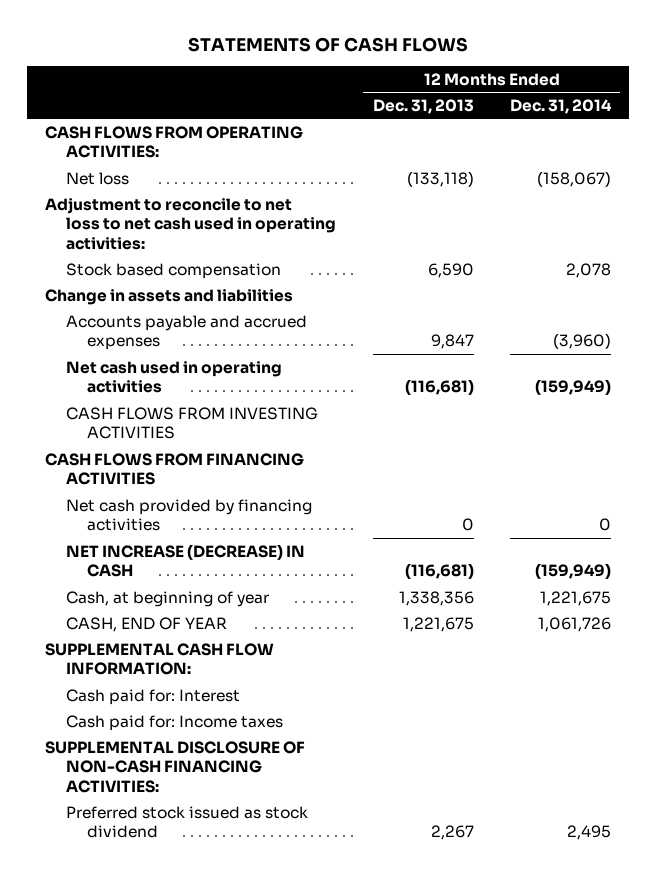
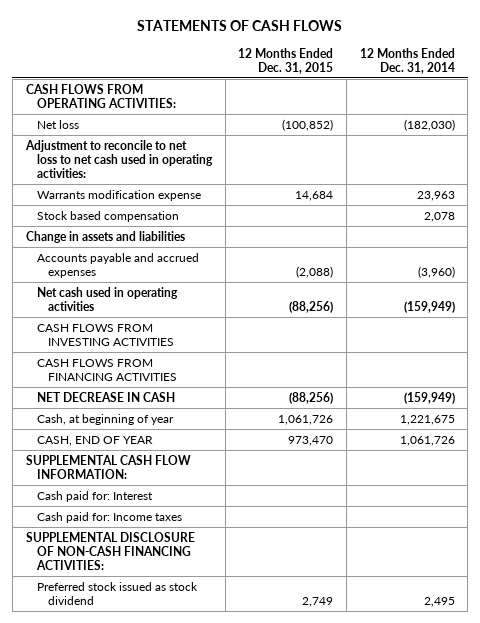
- | 12 Months Ended Dec. 31, 2013 | 12 Months Ended Dec. 31, 2014
+ | 12 Months Ended Dec. 31, 2015 | 12 Months Ended Dec. 31, 2014
- Net loss | (133,118) | (158,067)
+ Net loss | (100,852) | (182,030)
+ Warrants modification expense | 14,684 | 23,963
- Net cash provided by financing activities | 0 | 0
- NET INCREASE (DECREASE) IN CASH | (116,681) | (159,949)
+ NET DECREASE IN CASH | (88,256) | (159,949)

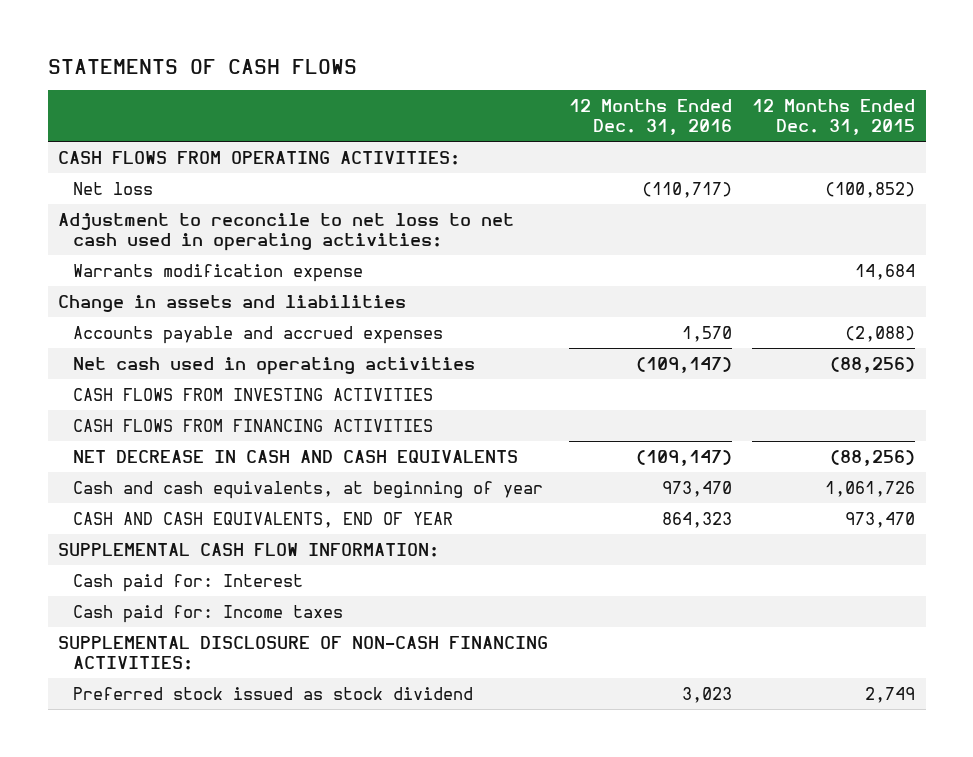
- | 12 Months Ended Dec. 31, 2015 | 12 Months Ended Dec. 31, 2014
+ | 12 Months Ended Dec. 31, 2016 | 12 Months Ended Dec. 31, 2015
- Stock based compensation | | 2,078
- NET DECREASE IN CASH | (88,256) | (159,949)
- Cash, at beginning of year | 1,061,726 | 1,221,675
- CASH, END OF YEAR | 973,470 | 1,061,726
+ NET DECREASE IN CASH AND CASH EQUIVALENTS | (109,147) | (88,256)
+ Cash and cash equivalents, at beginning of year | 973,470 | 1,061,726
+ CASH AND CASH EQUIVALENTS, END OF YEAR | 864,323 | 973,470

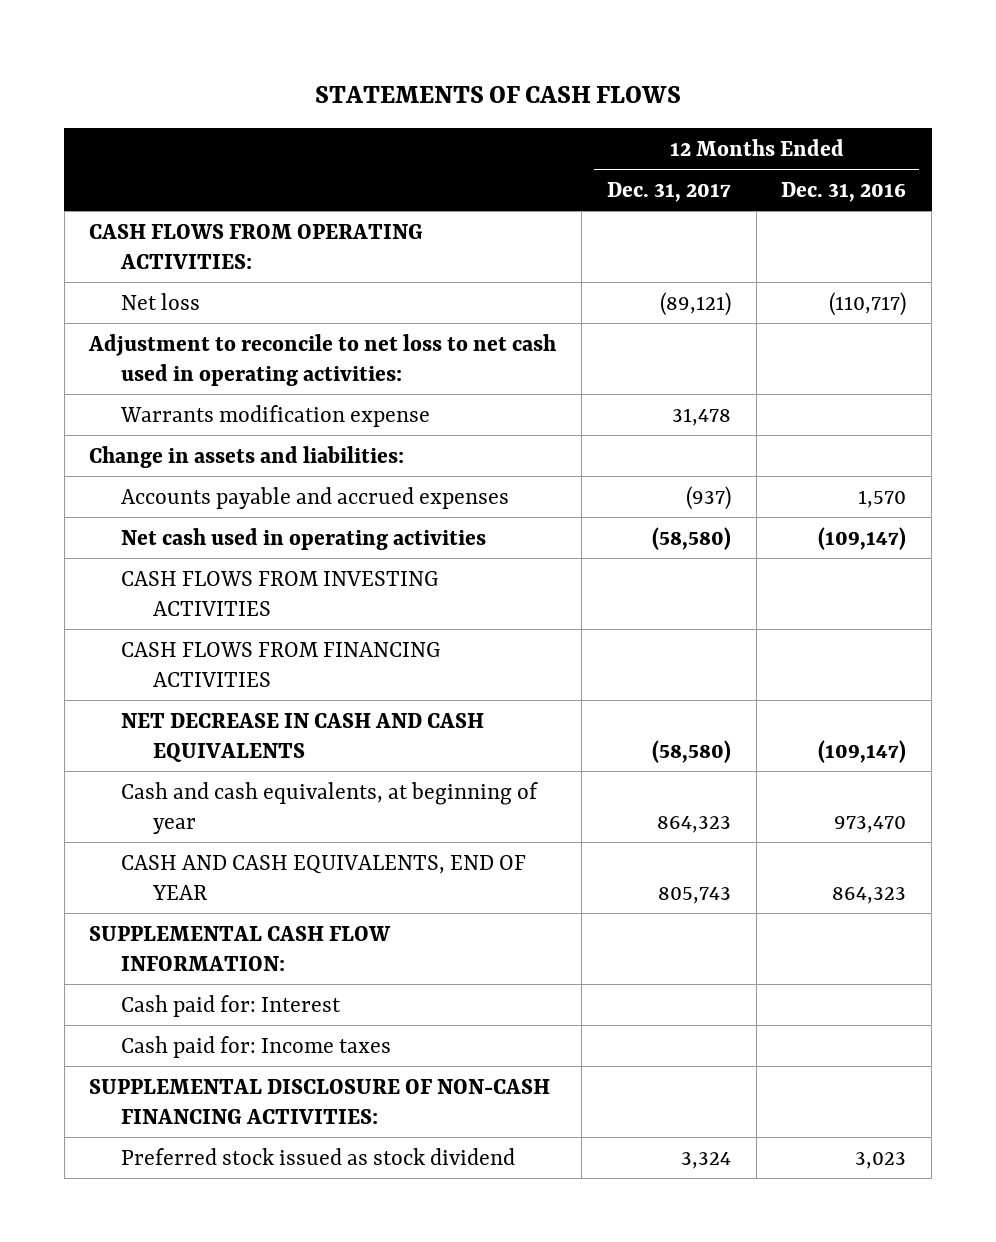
- | 12 Months Ended Dec. 31, 2016 | 12 Months Ended Dec. 31, 2015
+ | 12 Months Ended Dec. 31, 2017 | 12 Months Ended Dec. 31, 2016
- Change in assets and liabilities
+ Change in assets and liabilities:

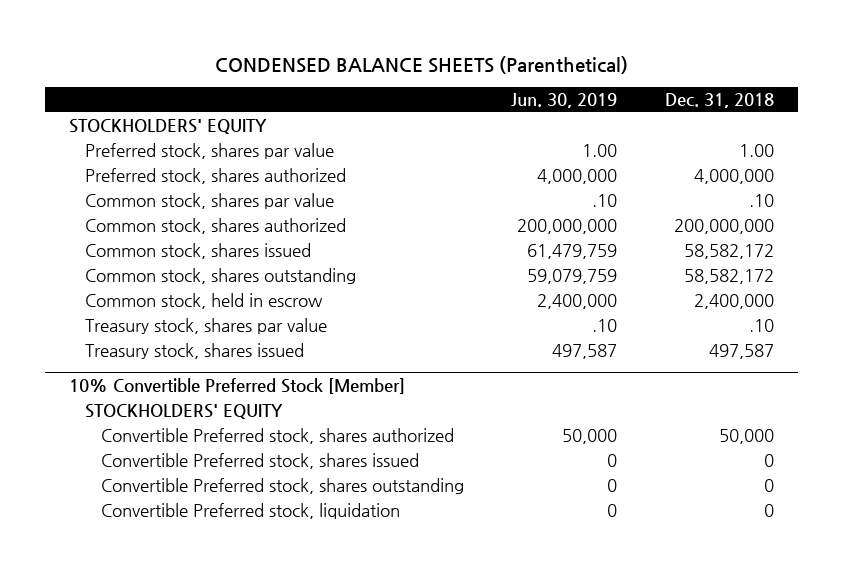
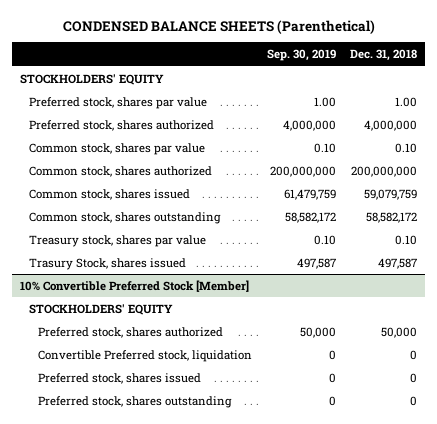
- | Jun. 30, 2019 | Dec. 31, 2018
+ | Sep. 30, 2019 | Dec. 31, 2018
- Common stock, shares par value | .10 | .10
+ Common stock, shares par value | 0.10 | 0.10
- Common stock, shares issued | 61,479,759 | 58,582,172
+ Common stock, shares issued | 61,479,759 | 59,079,759
- Common stock, held in escrow | 2,400,000 | 2,400,000
- Treasury stock, shares par value | .10 | .10
- Treasury stock, shares issued | 497,587 | 497,587
+ Treasury stock, shares par value | 0.10 | 0.10
+ Trasury Stock, shares issued | 497,587 | 497,587
@ 10% Convertible Preferred Stock [Member]
- Convertible Preferred stock, shares authorized | 50,000 | 50,000
- Convertible Preferred stock, shares issued | 0 | 0
- Convertible Preferred stock, shares outstanding | 0 | 0
+ Preferred stock, shares authorized | 50,000 | 50,000
+ Preferred stock, shares issued | 0 | 0
+ Preferred stock, shares outstanding | 0 | 0

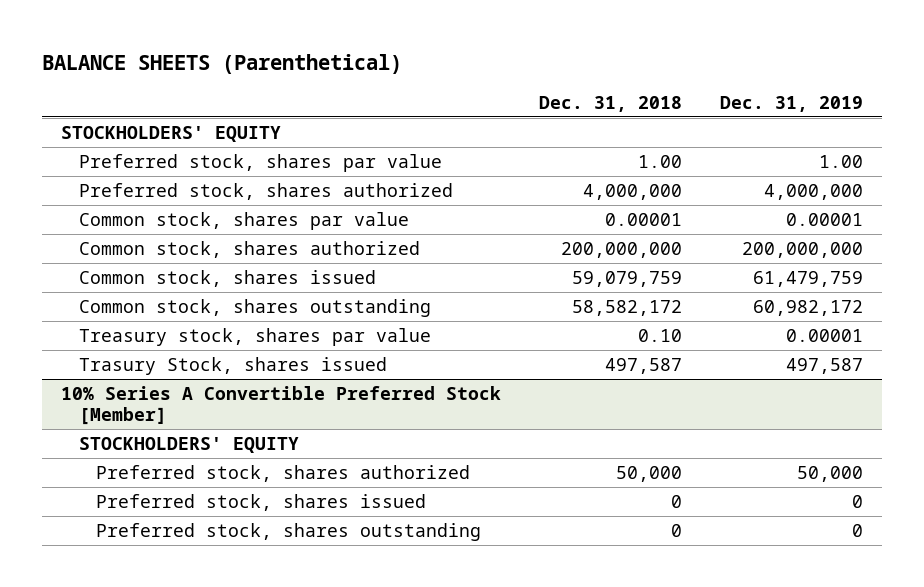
- CONDENSED BALANCE SHEETS (Parenthetical)
+ BALANCE SHEETS (Parenthetical)
- | Sep. 30, 2019 | Dec. 31, 2018
+ | Dec. 31, 2018 | Dec. 31, 2019
- Common stock, shares par value | 0.10 | 0.10
+ Common stock, shares par value | 0.00001 | 0.00001
- 10% Convertible Preferred Stock [Member]
+ 10% Series A Convertible Preferred Stock [Member]
- Convertible Preferred stock, liquidation | 0 | 0

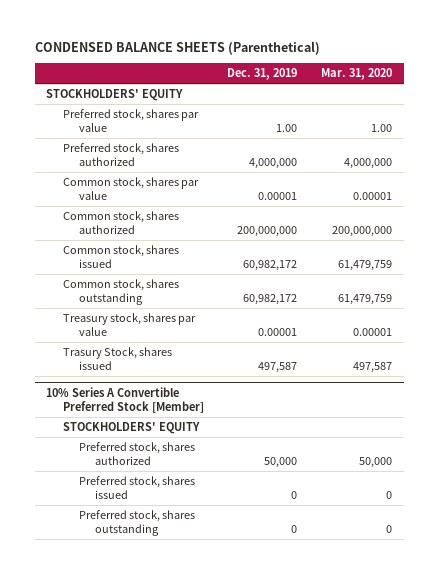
- BALANCE SHEETS (Parenthetical)
+ CONDENSED BALANCE SHEETS (Parenthetical)
- | Dec. 31, 2018 | Dec. 31, 2019
+ | Dec. 31, 2019 | Mar. 31, 2020
- Common stock, shares issued | 59,079,759 | 61,479,759
+ Common stock, shares issued | 60,982,172 | 61,479,759

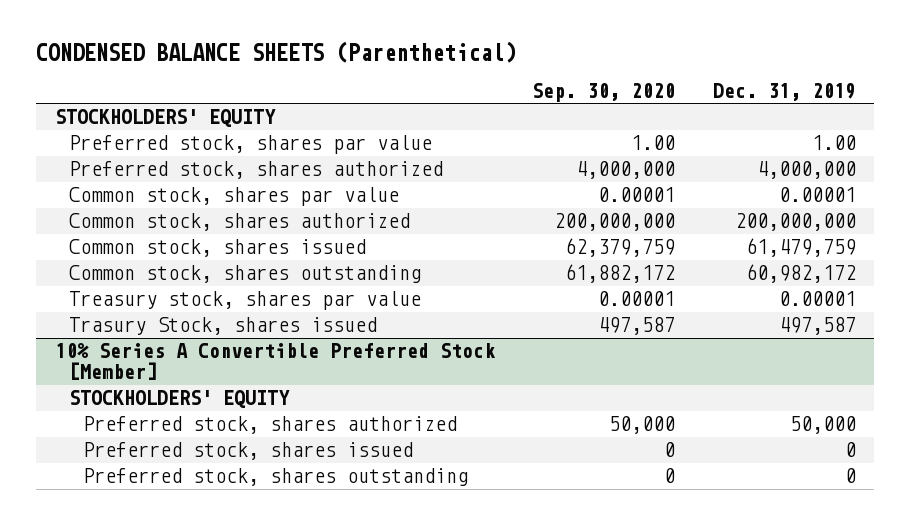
- | Dec. 31, 2019 | Mar. 31, 2020
+ | Sep. 30, 2020 | Dec. 31, 2019
- Common stock, shares issued | 60,982,172 | 61,479,759
+ Common stock, shares issued | 62,379,759 | 61,479,759

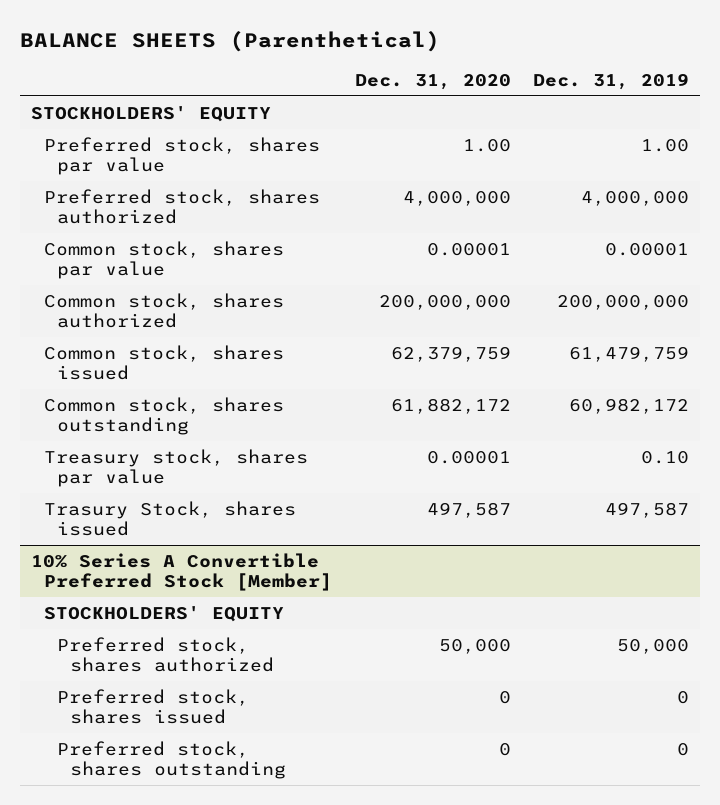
- CONDENSED BALANCE SHEETS (Parenthetical)
+ BALANCE SHEETS (Parenthetical)
- | Sep. 30, 2020 | Dec. 31, 2019
+ | Dec. 31, 2020 | Dec. 31, 2019
- Treasury stock, shares par value | 0.00001 | 0.00001
+ Treasury stock, shares par value | 0.00001 | 0.10

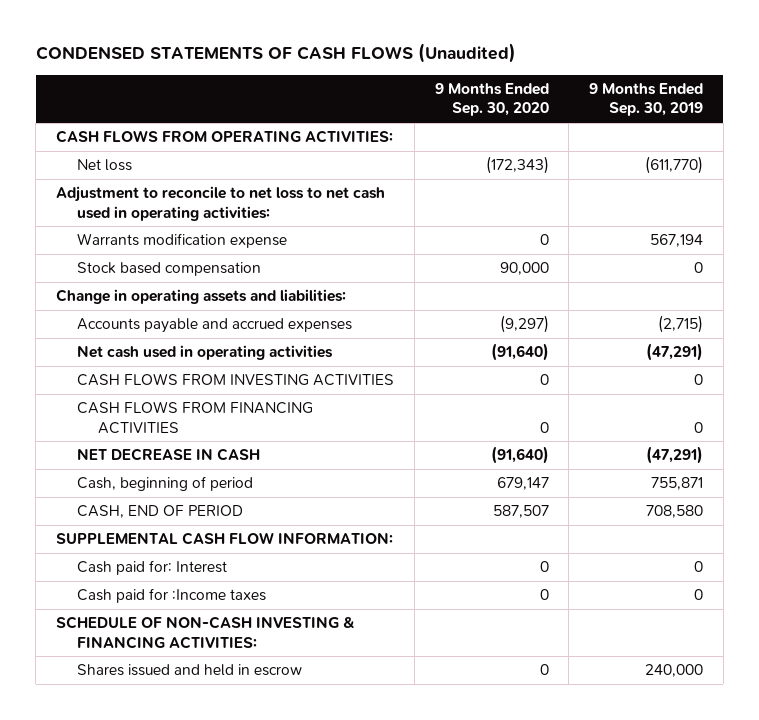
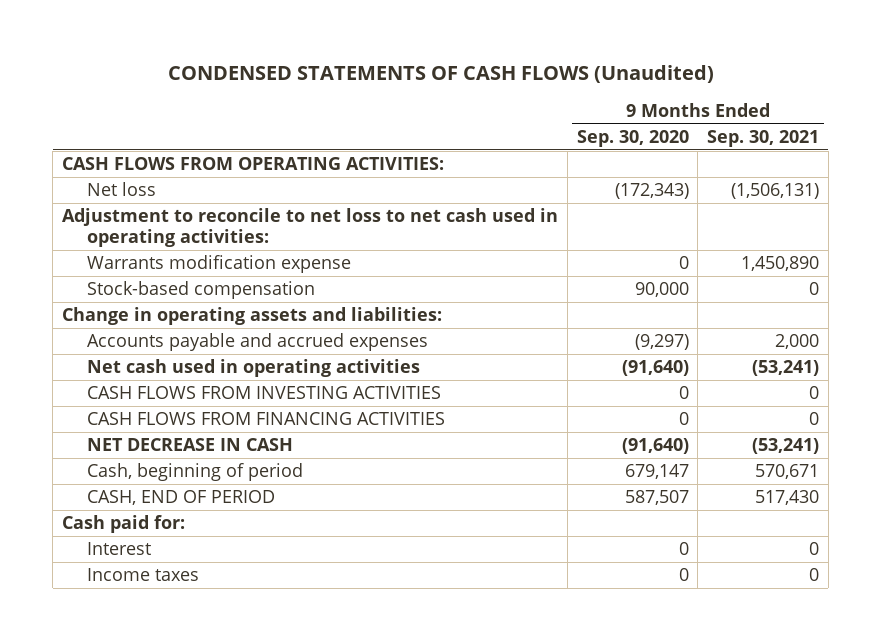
- | 9 Months Ended Sep. 30, 2020 | 9 Months Ended Sep. 30, 2019
+ | 9 Months Ended Sep. 30, 2020 | 9 Months Ended Sep. 30, 2021
- Stock based compensation | 90,000 | 0
+ Stock-based compensation | 90,000 | 0
- SUPPLEMENTAL CASH FLOW INFORMATION:
- Cash paid for: Interest | 0 | 0
- Cash paid for :Income taxes | 0 | 0
- SCHEDULE OF NON-CASH INVESTING & FINANCING ACTIVITIES:
- Shares issued and held in escrow | 0 | 240,000
+ Cash paid for:
+ Interest | 0 | 0
+ Income taxes | 0 | 0

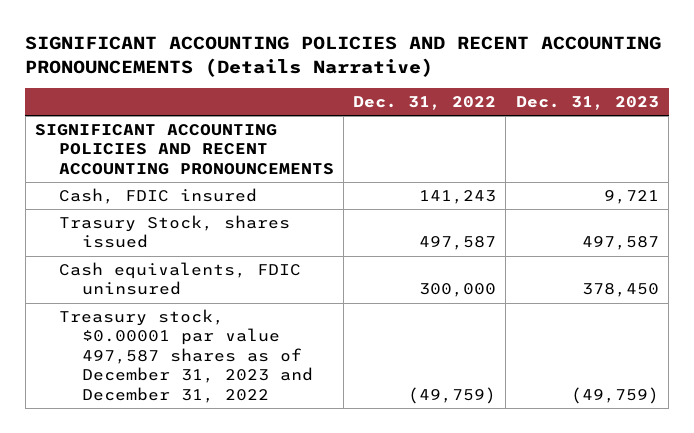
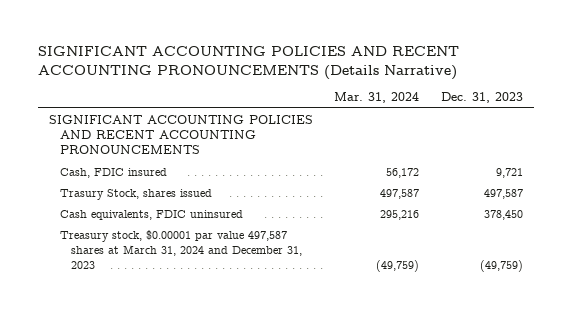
- | Dec. 31, 2022 | Dec. 31, 2023
+ | Mar. 31, 2024 | Dec. 31, 2023
- Treasury stock, $0.00001 par value 497,587 shares as of December 31, 2023 and December 31, 2022 | (49,759) | (49,759)
+ Treasury stock, $0.00001 par value 497,587 shares at March 31, 2024 and December 31, 2023 | (49,759) | (49,759)

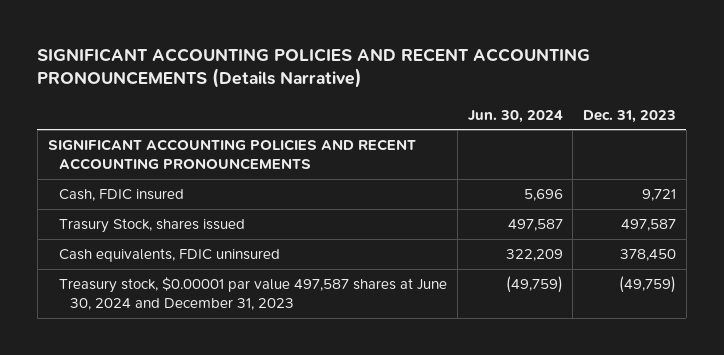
- | Mar. 31, 2024 | Dec. 31, 2023
+ | Jun. 30, 2024 | Dec. 31, 2023
- Treasury stock, $0.00001 par value 497,587 shares at March 31, 2024 and December 31, 2023 | (49,759) | (49,759)
+ Treasury stock, $0.00001 par value 497,587 shares at June 30, 2024 and December 31, 2023 | (49,759) | (49,759)

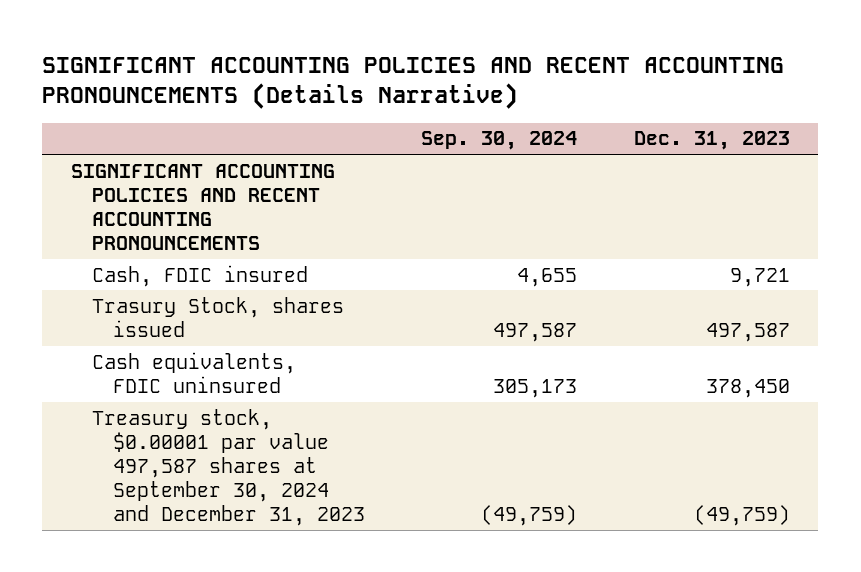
- | Jun. 30, 2024 | Dec. 31, 2023
+ | Sep. 30, 2024 | Dec. 31, 2023
- Treasury stock, $0.00001 par value 497,587 shares at June 30, 2024 and December 31, 2023 | (49,759) | (49,759)
+ Treasury stock, $0.00001 par value 497,587 shares at September 30, 2024 and December 31, 2023 | (49,759) | (49,759)

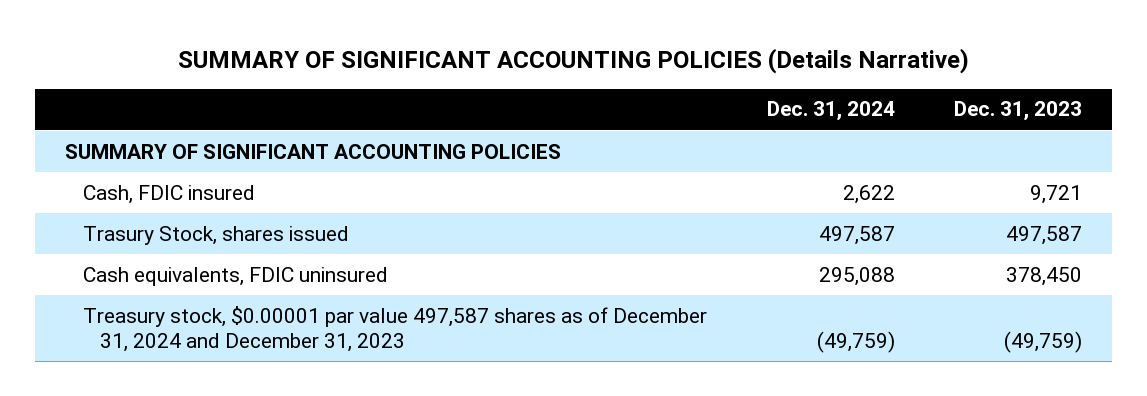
- SIGNIFICANT ACCOUNTING POLICIES AND RECENT ACCOUNTING PRONOUNCEMENTS (Details Narrative)
+ SUMMARY OF SIGNIFICANT ACCOUNTING POLICIES (Details Narrative)
- | Sep. 30, 2024 | Dec. 31, 2023
+ | Dec. 31, 2024 | Dec. 31, 2023
- SIGNIFICANT ACCOUNTING POLICIES AND RECENT ACCOUNTING PRONOUNCEMENTS
+ SUMMARY OF SIGNIFICANT ACCOUNTING POLICIES
- Treasury stock, $0.00001 par value 497,587 shares at September 30, 2024 and December 31, 2023 | (49,759) | (49,759)
+ Treasury stock, $0.00001 par value 497,587 shares as of December 31, 2024 and December 31, 2023 | (49,759) | (49,759)

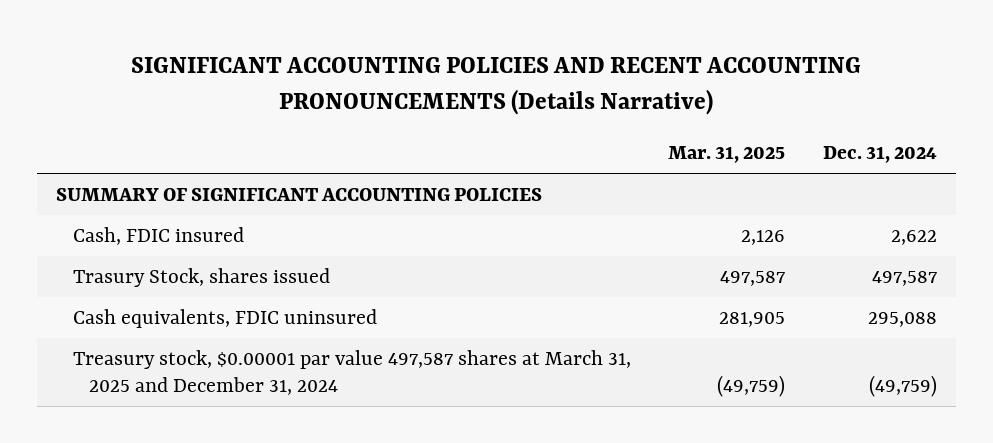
- SUMMARY OF SIGNIFICANT ACCOUNTING POLICIES (Details Narrative)
+ SIGNIFICANT ACCOUNTING POLICIES AND RECENT ACCOUNTING PRONOUNCEMENTS (Details Narrative)
- | Dec. 31, 2024 | Dec. 31, 2023
+ | Mar. 31, 2025 | Dec. 31, 2024
- Treasury stock, $0.00001 par value 497,587 shares as of December 31, 2024 and December 31, 2023 | (49,759) | (49,759)
+ Treasury stock, $0.00001 par value 497,587 shares at March 31, 2025 and December 31, 2024 | (49,759) | (49,759)

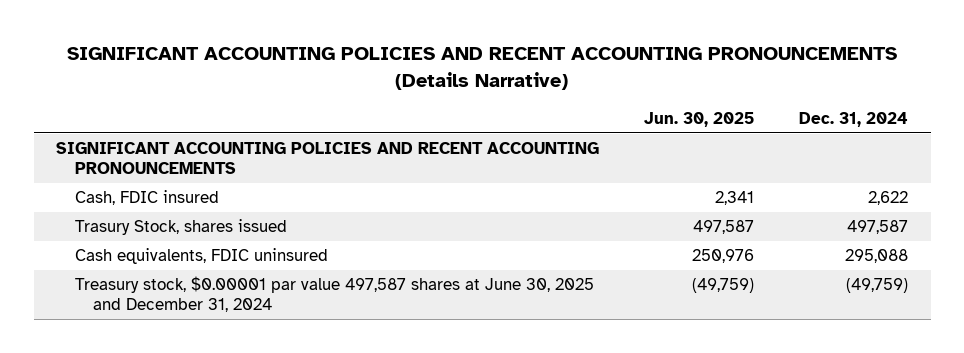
- | Mar. 31, 2025 | Dec. 31, 2024
+ | Jun. 30, 2025 | Dec. 31, 2024
- SUMMARY OF SIGNIFICANT ACCOUNTING POLICIES
+ SIGNIFICANT ACCOUNTING POLICIES AND RECENT ACCOUNTING PRONOUNCEMENTS
- Treasury stock, $0.00001 par value 497,587 shares at March 31, 2025 and December 31, 2024 | (49,759) | (49,759)
+ Treasury stock, $0.00001 par value 497,587 shares at June 30, 2025 and December 31, 2024 | (49,759) | (49,759)

